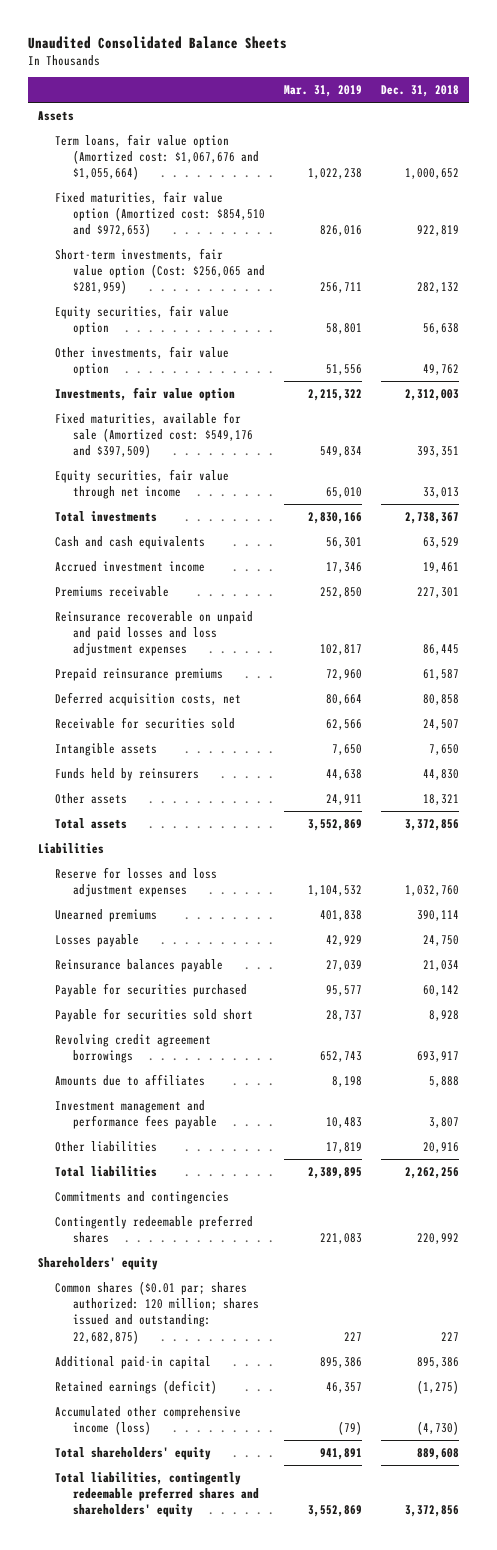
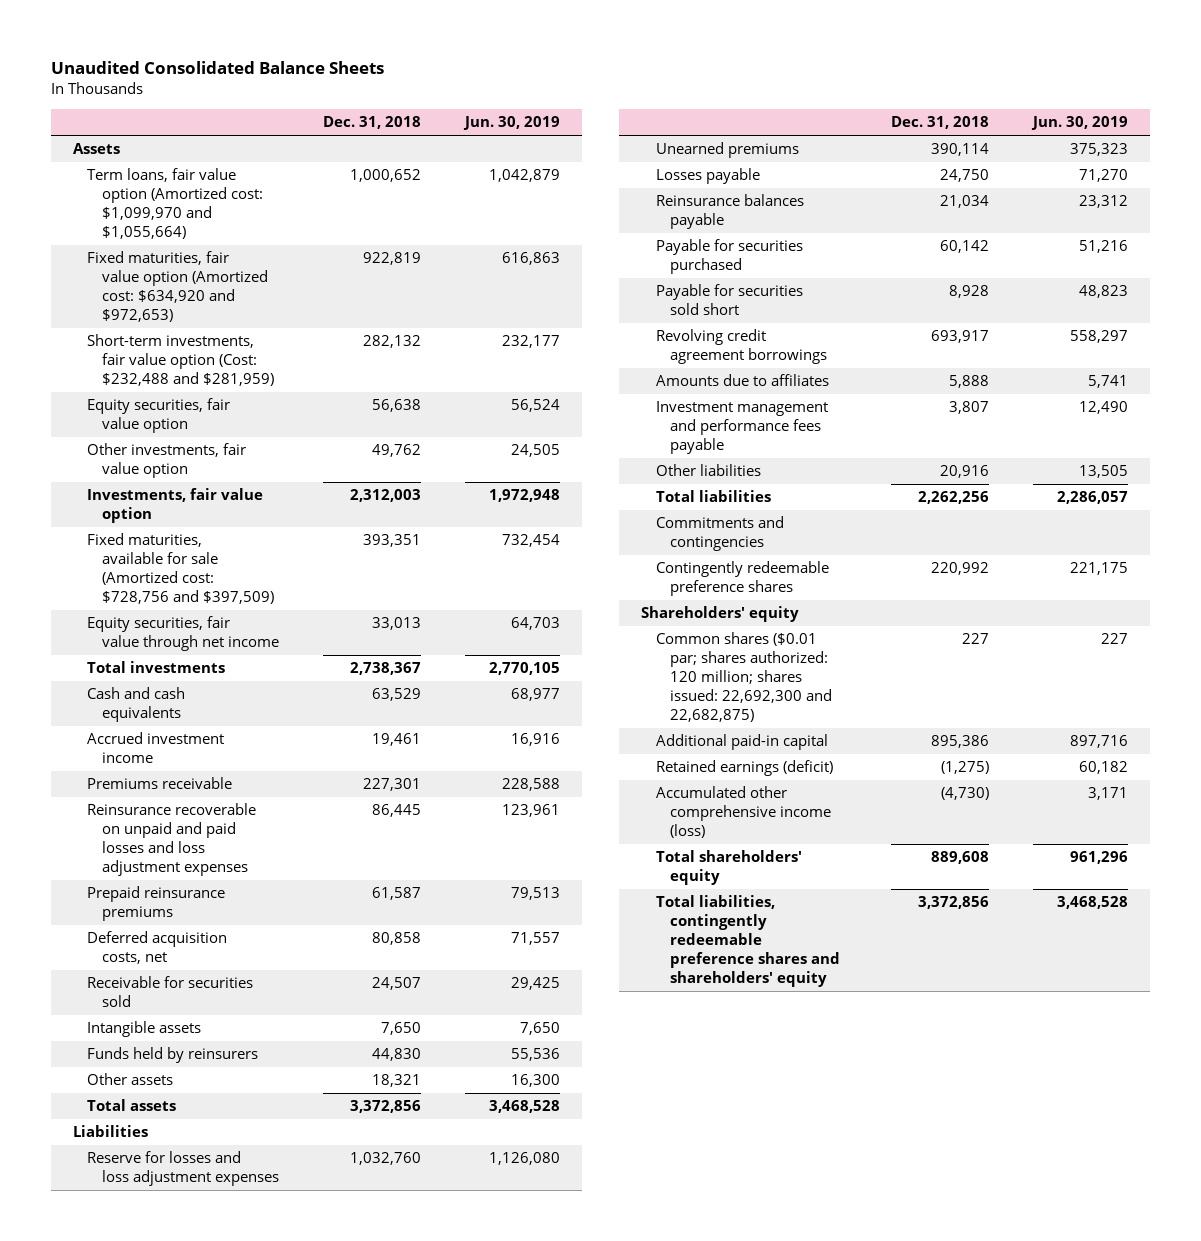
- | Mar. 31, 2019 | Dec. 31, 2018
+ | Dec. 31, 2018 | Jun. 30, 2019
- Term loans, fair value option (Amortized cost: $1,067,676 and $1,055,664) | 1,022,238 | 1,000,652
- Fixed maturities, fair value option (Amortized cost: $854,510 and $972,653) | 826,016 | 922,819
- Short-term investments, fair value option (Cost: $256,065 and $281,959) | 256,711 | 282,132
+ Term loans, fair value option (Amortized cost: $1,099,970 and $1,055,664) | 1,000,652 | 1,042,879
+ Fixed maturities, fair value option (Amortized cost: $634,920 and $972,653) | 922,819 | 616,863
+ Short-term investments, fair value option (Cost: $232,488 and $281,959) | 282,132 | 232,177
- Fixed maturities, available for sale (Amortized cost: $549,176 and $397,509) | 549,834 | 393,351
+ Fixed maturities, available for sale (Amortized cost: $728,756 and $397,509) | 393,351 | 732,454
- Contingently redeemable preferred shares | 221,083 | 220,992
+ Contingently redeemable preference shares | 220,992 | 221,175
- Common shares ($0.01 par; shares authorized: 120 million; shares issued and outstanding: 22,682,875) | 227 | 227
+ Common shares ($0.01 par; shares authorized: 120 million; shares issued: 22,692,300 and 22,682,875) | 227 | 227
- Total liabilities, contingently redeemable preferred shares and shareholders' equity | 3,552,869 | 3,372,856
+ Total liabilities, contingently redeemable preference shares and shareholders' equity | 3,372,856 | 3,468,528

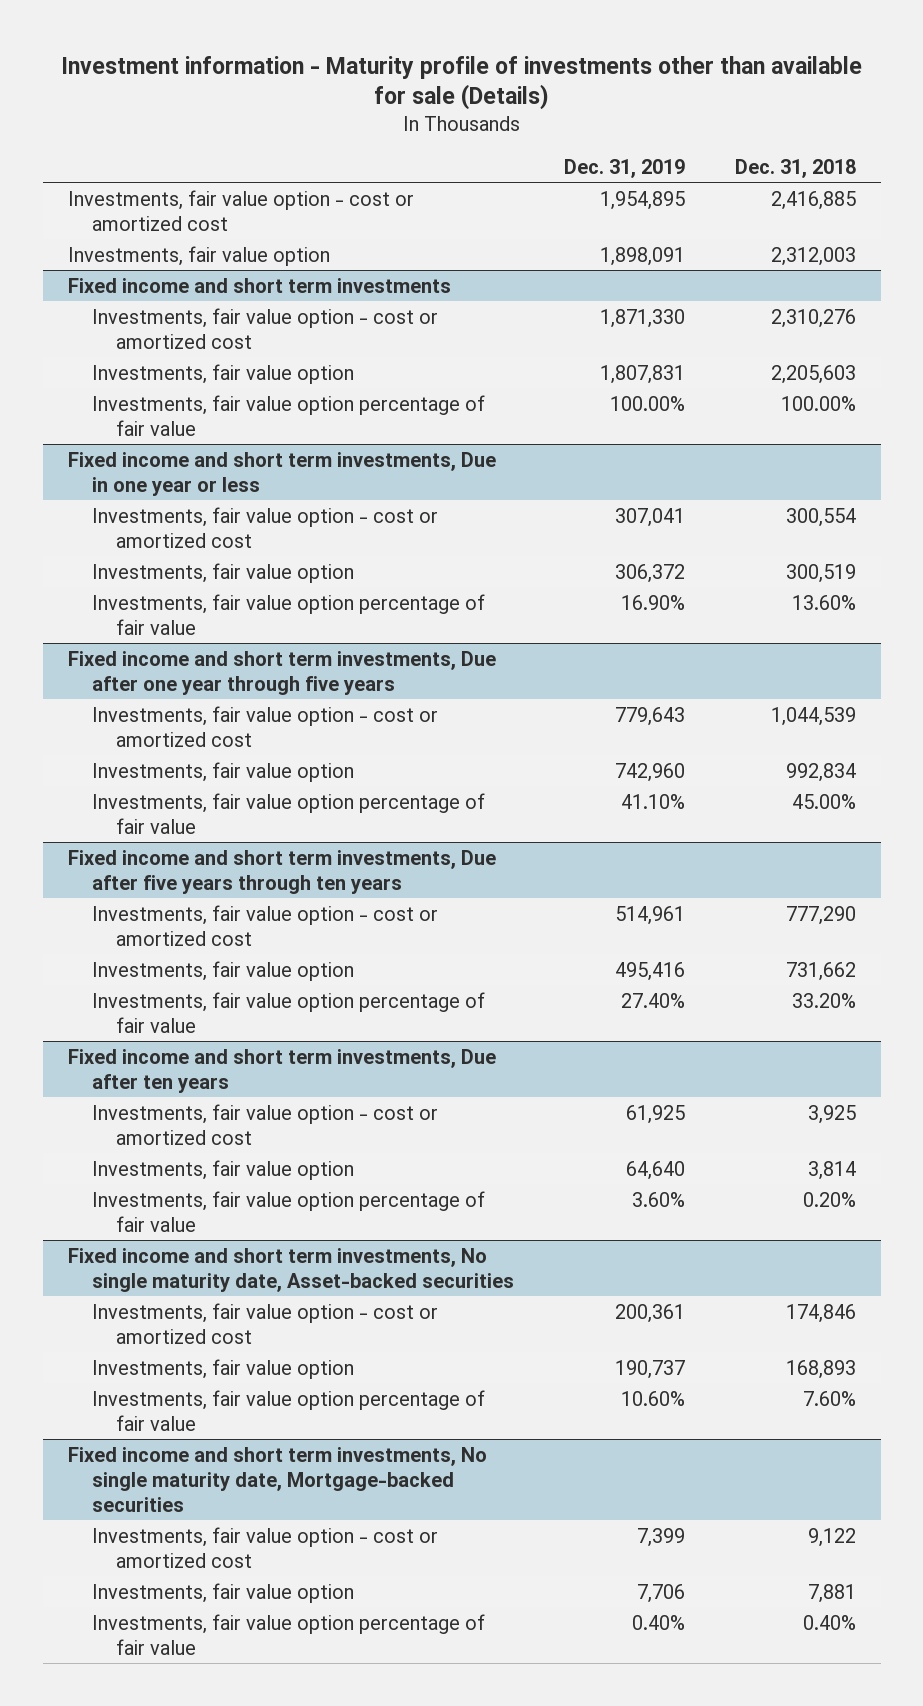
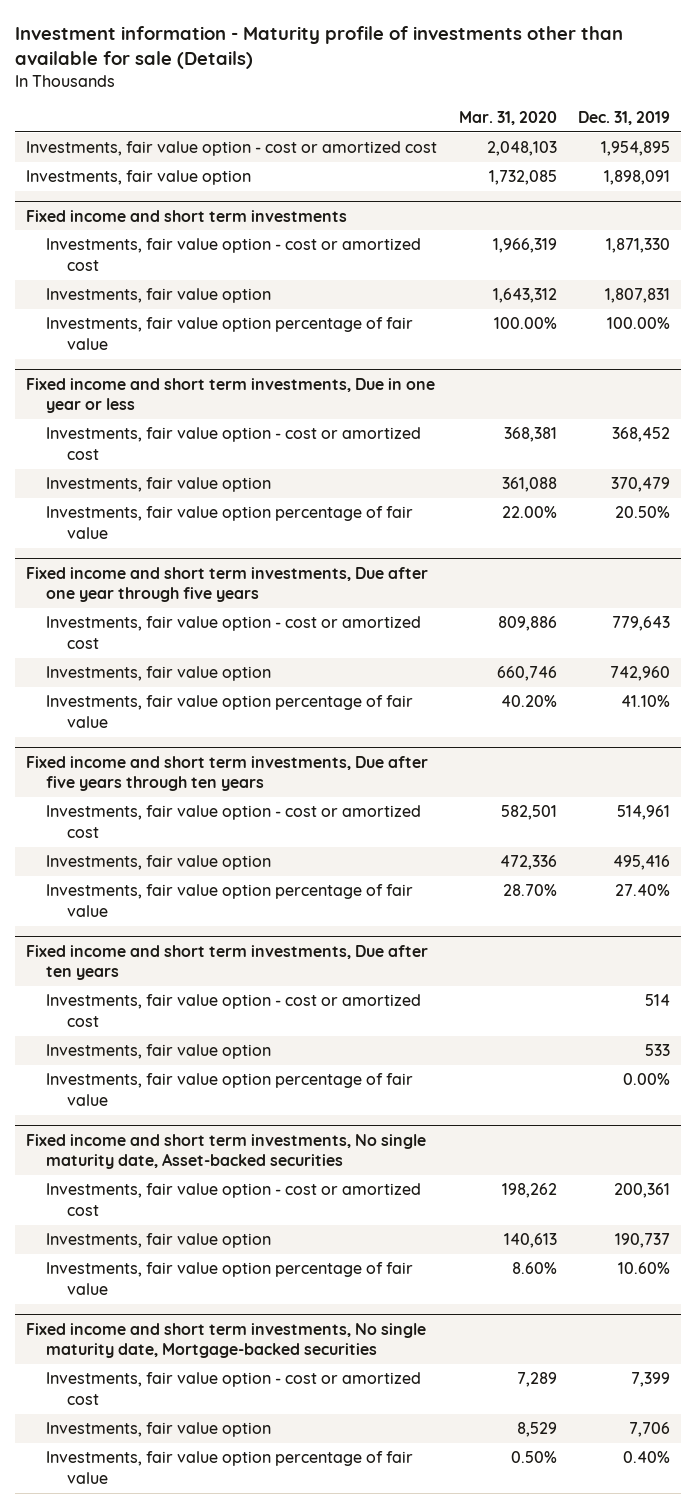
- | Dec. 31, 2019 | Dec. 31, 2018
+ | Mar. 31, 2020 | Dec. 31, 2019
@ Fixed income and short term investments, Due in one year or less
- Investments, fair value option - cost or amortized cost | 307,041 | 300,554
- Investments, fair value option | 306,372 | 300,519
- Investments, fair value option percentage of fair value | 16.90% | 13.60%
+ Investments, fair value option - cost or amortized cost | 368,381 | 368,452
+ Investments, fair value option | 361,088 | 370,479
+ Investments, fair value option percentage of fair value | 22.00% | 20.50%
@ Fixed income and short term investments, Due after ten years
- Investments, fair value option - cost or amortized cost | 61,925 | 3,925
- Investments, fair value option | 64,640 | 3,814
- Investments, fair value option percentage of fair value | 3.60% | 0.20%
+ Investments, fair value option - cost or amortized cost | | 514
+ Investments, fair value option | | 533
+ Investments, fair value option percentage of fair value | | 0.00%

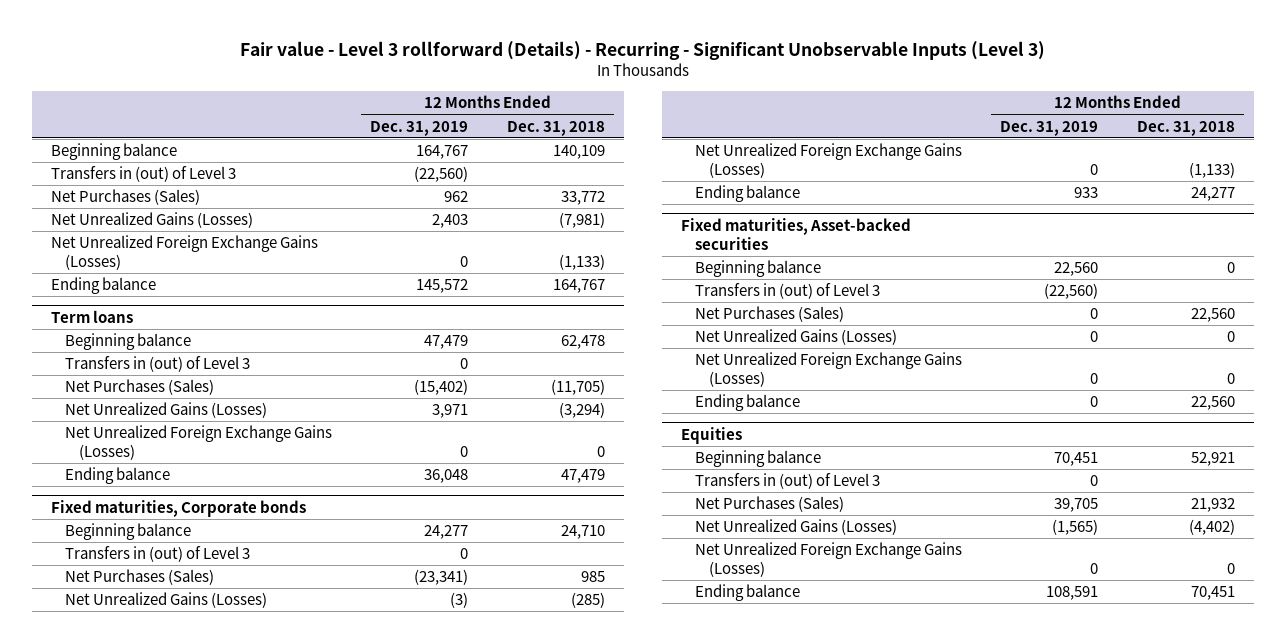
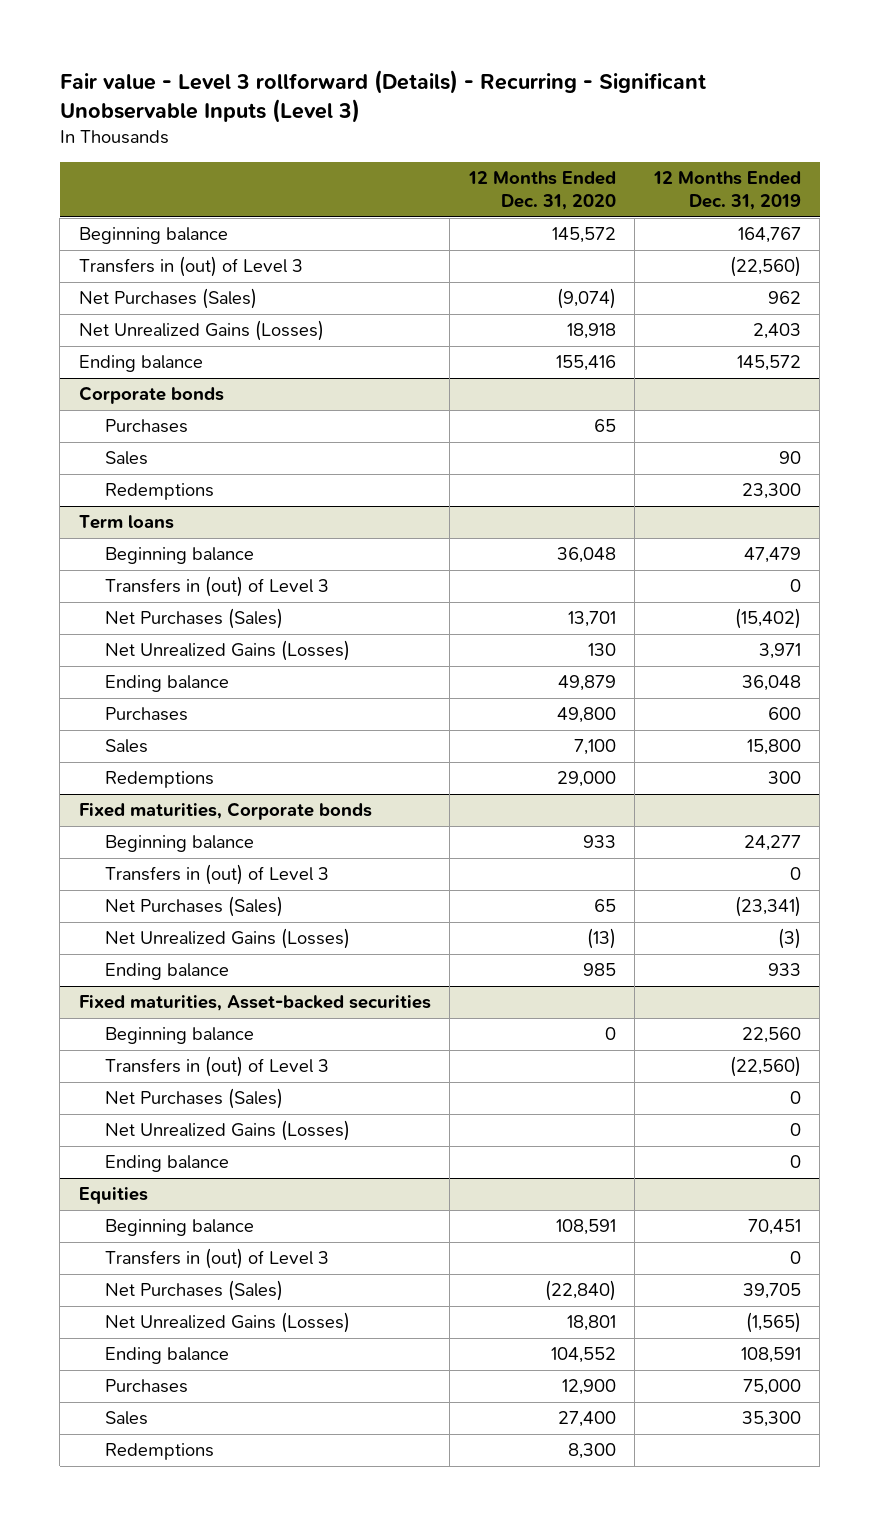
- | 12 Months Ended Dec. 31, 2019 | 12 Months Ended Dec. 31, 2018
+ | 12 Months Ended Dec. 31, 2020 | 12 Months Ended Dec. 31, 2019
- Net Unrealized Foreign Exchange Gains (Losses) | 0 | (1,133)
+ Corporate bonds
+ Purchases | 65 |
+ Sales | | 90
+ Redemptions | | 23,300
@ Term loans
- Net Unrealized Foreign Exchange Gains (Losses) | 0 | 0
+ Purchases | 49,800 | 600
+ Sales | 7,100 | 15,800
+ Redemptions | 29,000 | 300
@ Fixed maturities, Corporate bonds
- Net Unrealized Foreign Exchange Gains (Losses) | 0 | (1,133)
@ Fixed maturities, Asset-backed securities
- Net Unrealized Foreign Exchange Gains (Losses) | 0 | 0
@ Equities
- Net Unrealized Foreign Exchange Gains (Losses) | 0 | 0
+ Purchases | 12,900 | 75,000
+ Sales | 27,400 | 35,300
+ Redemptions | 8,300 |

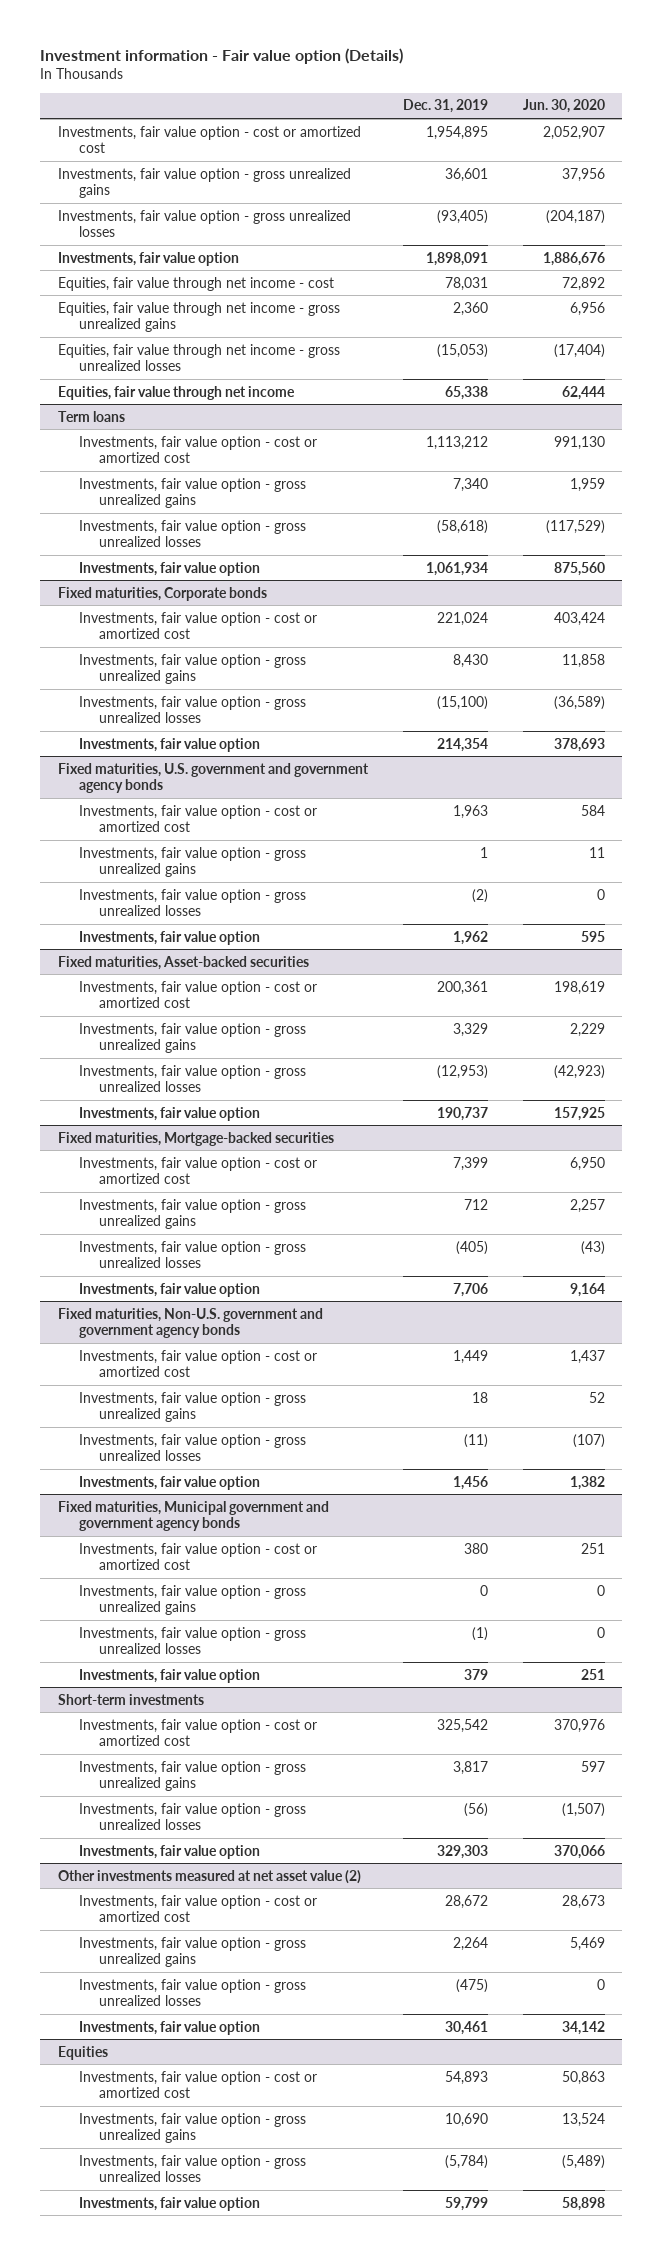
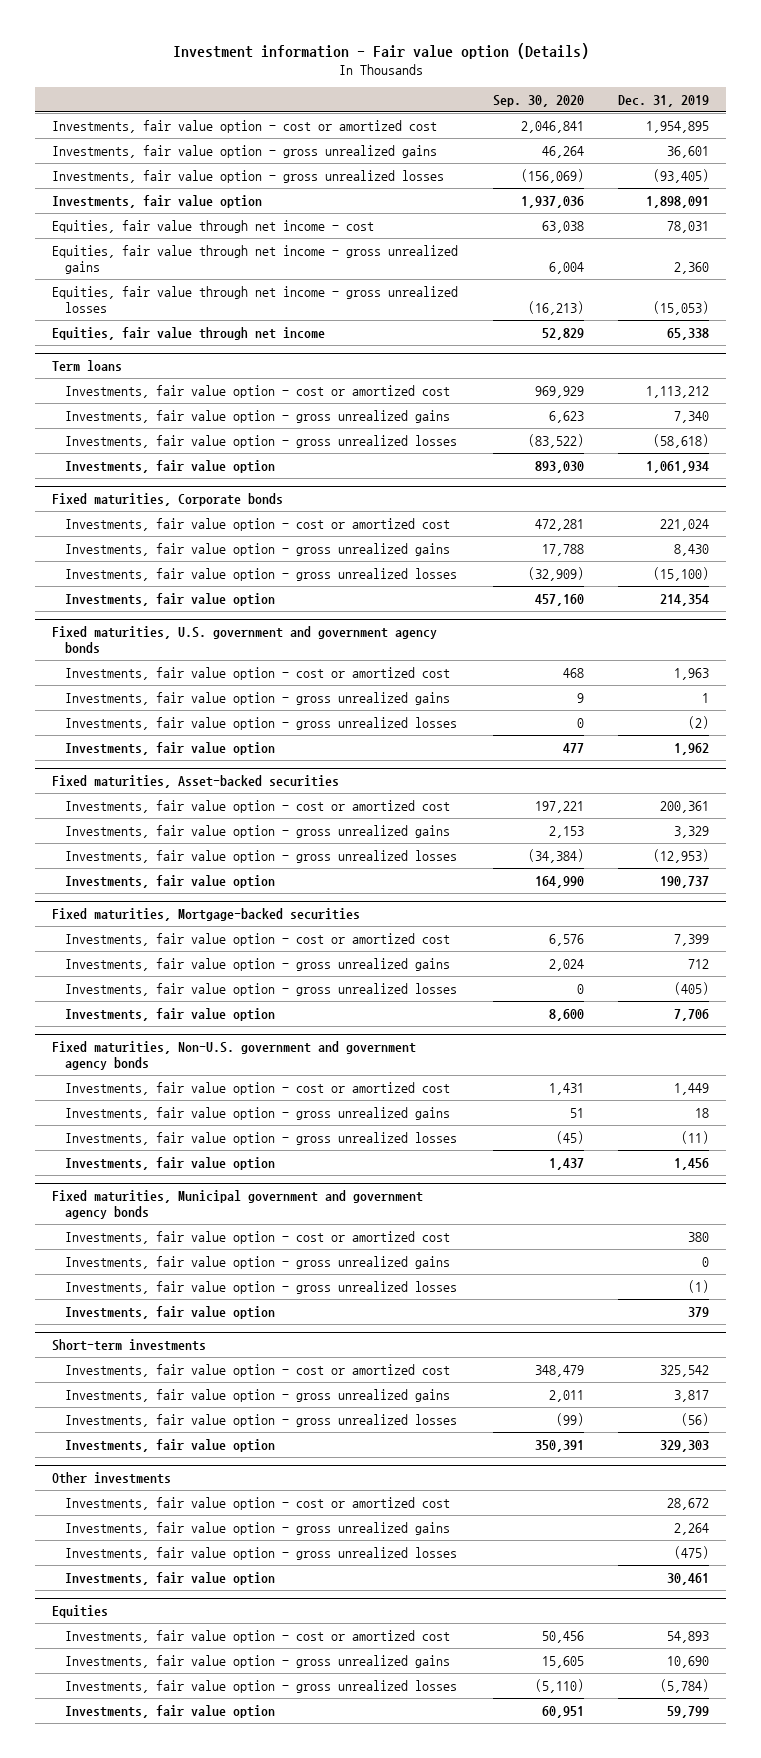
- | Dec. 31, 2019 | Jun. 30, 2020
+ | Sep. 30, 2020 | Dec. 31, 2019
- Other investments measured at net asset value (2)
+ Other investments

